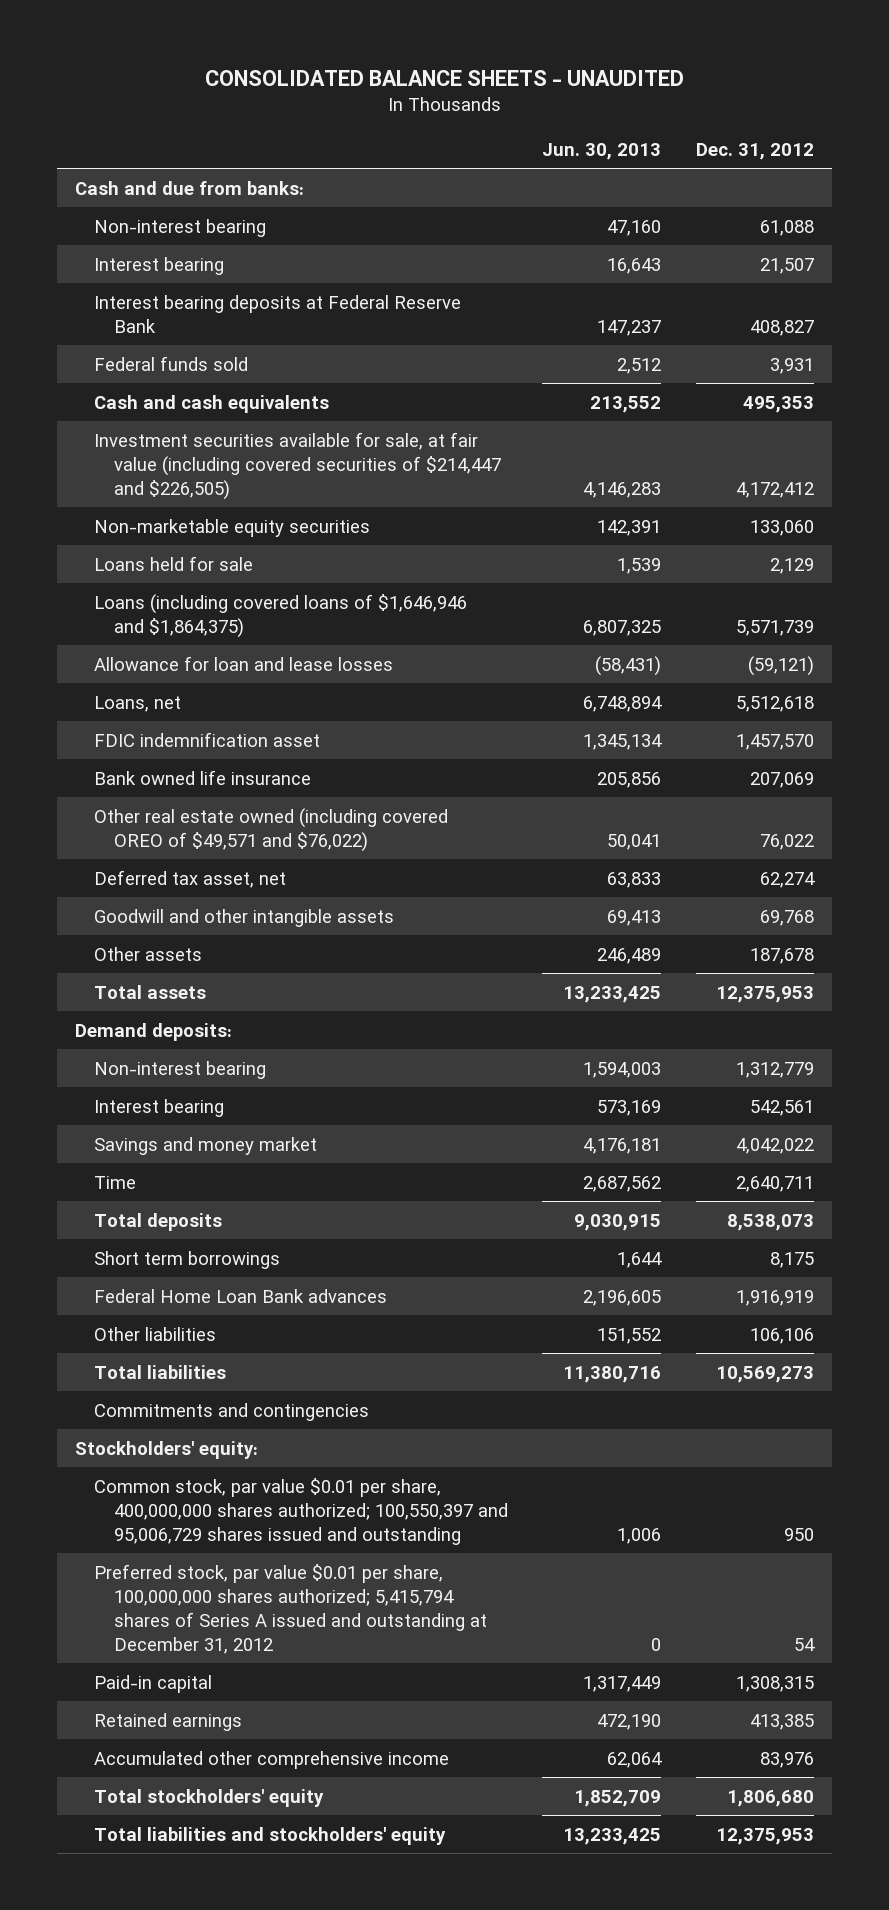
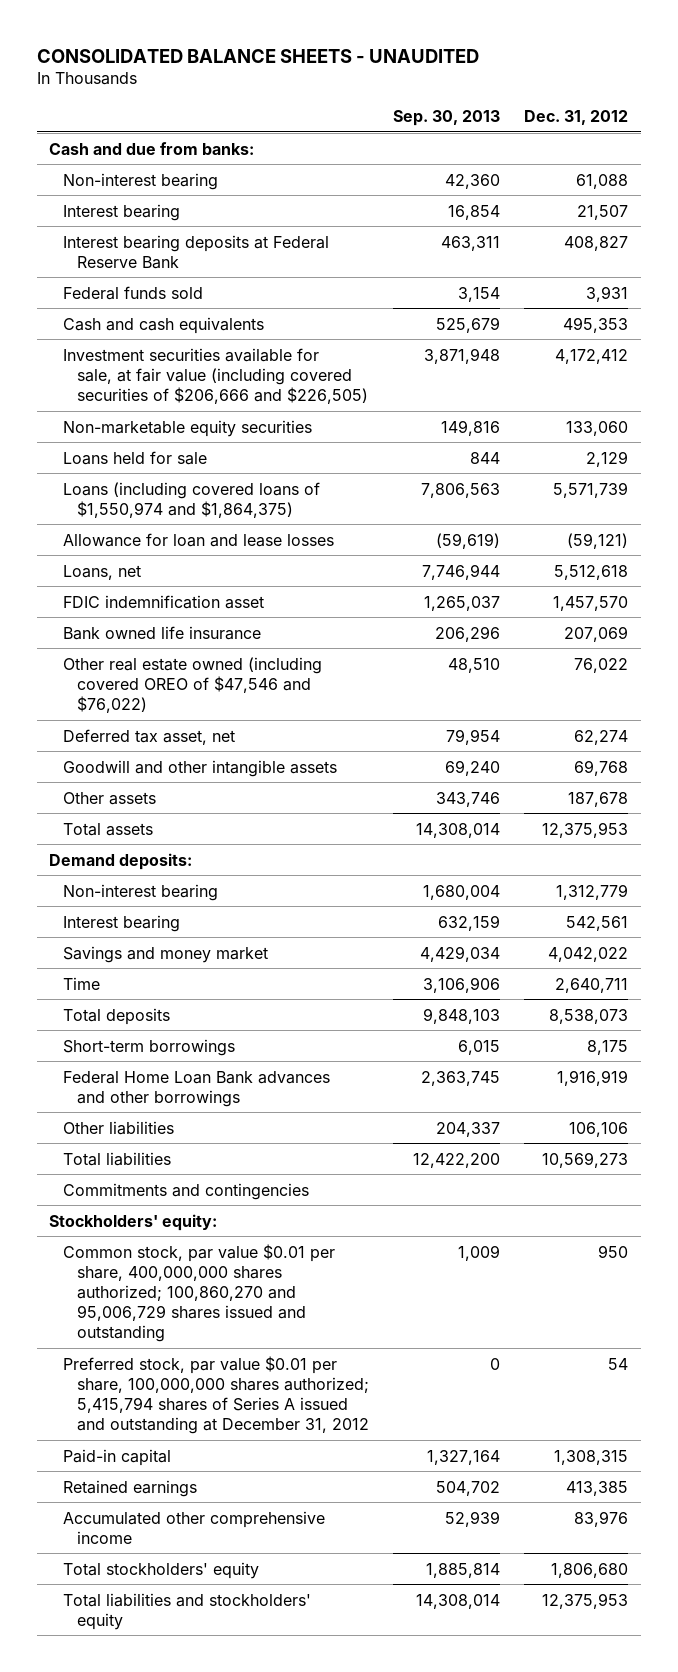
- | Jun. 30, 2013 | Dec. 31, 2012
+ | Sep. 30, 2013 | Dec. 31, 2012
- Investment securities available for sale, at fair value (including covered securities of $214,447 and $226,505) | 4,146,283 | 4,172,412
+ Investment securities available for sale, at fair value (including covered securities of $206,666 and $226,505) | 3,871,948 | 4,172,412
- Loans (including covered loans of $1,646,946 and $1,864,375) | 6,807,325 | 5,571,739
+ Loans (including covered loans of $1,550,974 and $1,864,375) | 7,806,563 | 5,571,739
- Other real estate owned (including covered OREO of $49,571 and $76,022) | 50,041 | 76,022
+ Other real estate owned (including covered OREO of $47,546 and $76,022) | 48,510 | 76,022
- Short term borrowings | 1,644 | 8,175
- Federal Home Loan Bank advances | 2,196,605 | 1,916,919
+ Short-term borrowings | 6,015 | 8,175
+ Federal Home Loan Bank advances and other borrowings | 2,363,745 | 1,916,919
- Common stock, par value $0.01 per share, 400,000,000 shares authorized; 100,550,397 and 95,006,729 shares issued and outstanding | 1,006 | 950
+ Common stock, par value $0.01 per share, 400,000,000 shares authorized; 100,860,270 and 95,006,729 shares issued and outstanding | 1,009 | 950

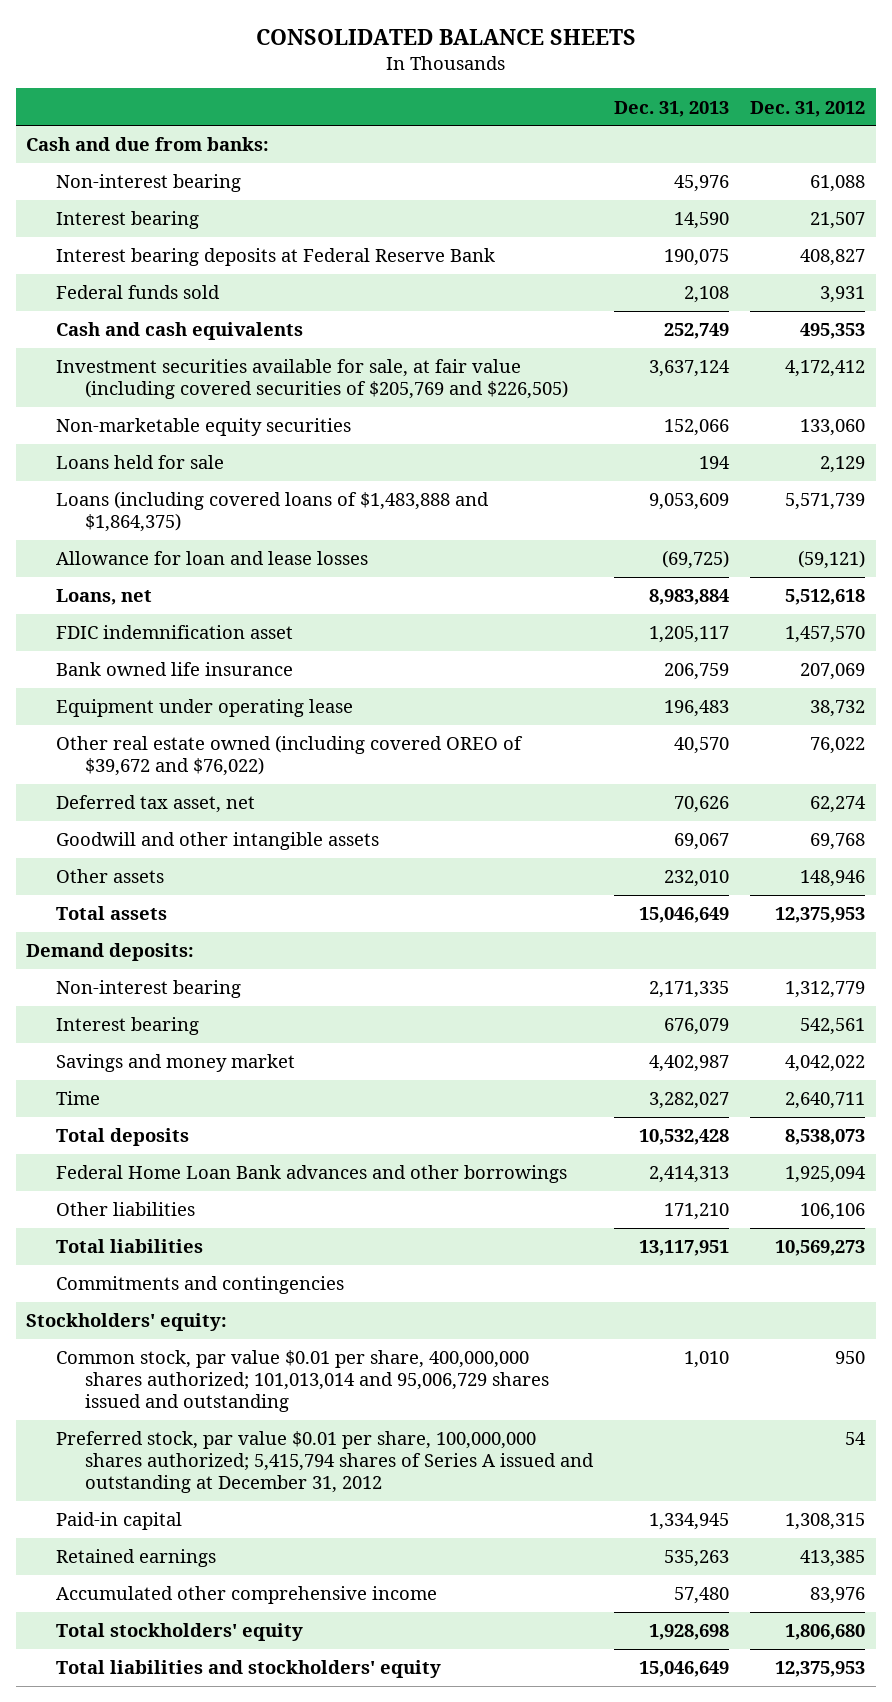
- CONSOLIDATED BALANCE SHEETS - UNAUDITED
+ CONSOLIDATED BALANCE SHEETS
- | Sep. 30, 2013 | Dec. 31, 2012
+ | Dec. 31, 2013 | Dec. 31, 2012
- Investment securities available for sale, at fair value (including covered securities of $206,666 and $226,505) | 3,871,948 | 4,172,412
+ Investment securities available for sale, at fair value (including covered securities of $205,769 and $226,505) | 3,637,124 | 4,172,412
- Loans (including covered loans of $1,550,974 and $1,864,375) | 7,806,563 | 5,571,739
+ Loans (including covered loans of $1,483,888 and $1,864,375) | 9,053,609 | 5,571,739
- Other real estate owned (including covered OREO of $47,546 and $76,022) | 48,510 | 76,022
+ Equipment under operating lease | 196,483 | 38,732
+ Other real estate owned (including covered OREO of $39,672 and $76,022) | 40,570 | 76,022
- Other assets | 343,746 | 187,678
+ Other assets | 232,010 | 148,946
- Short-term borrowings | 6,015 | 8,175
- Federal Home Loan Bank advances and other borrowings | 2,363,745 | 1,916,919
+ Federal Home Loan Bank advances and other borrowings | 2,414,313 | 1,925,094
- Common stock, par value $0.01 per share, 400,000,000 shares authorized; 100,860,270 and 95,006,729 shares issued and outstanding | 1,009 | 950
+ Common stock, par value $0.01 per share, 400,000,000 shares authorized; 101,013,014 and 95,006,729 shares issued and outstanding | 1,010 | 950

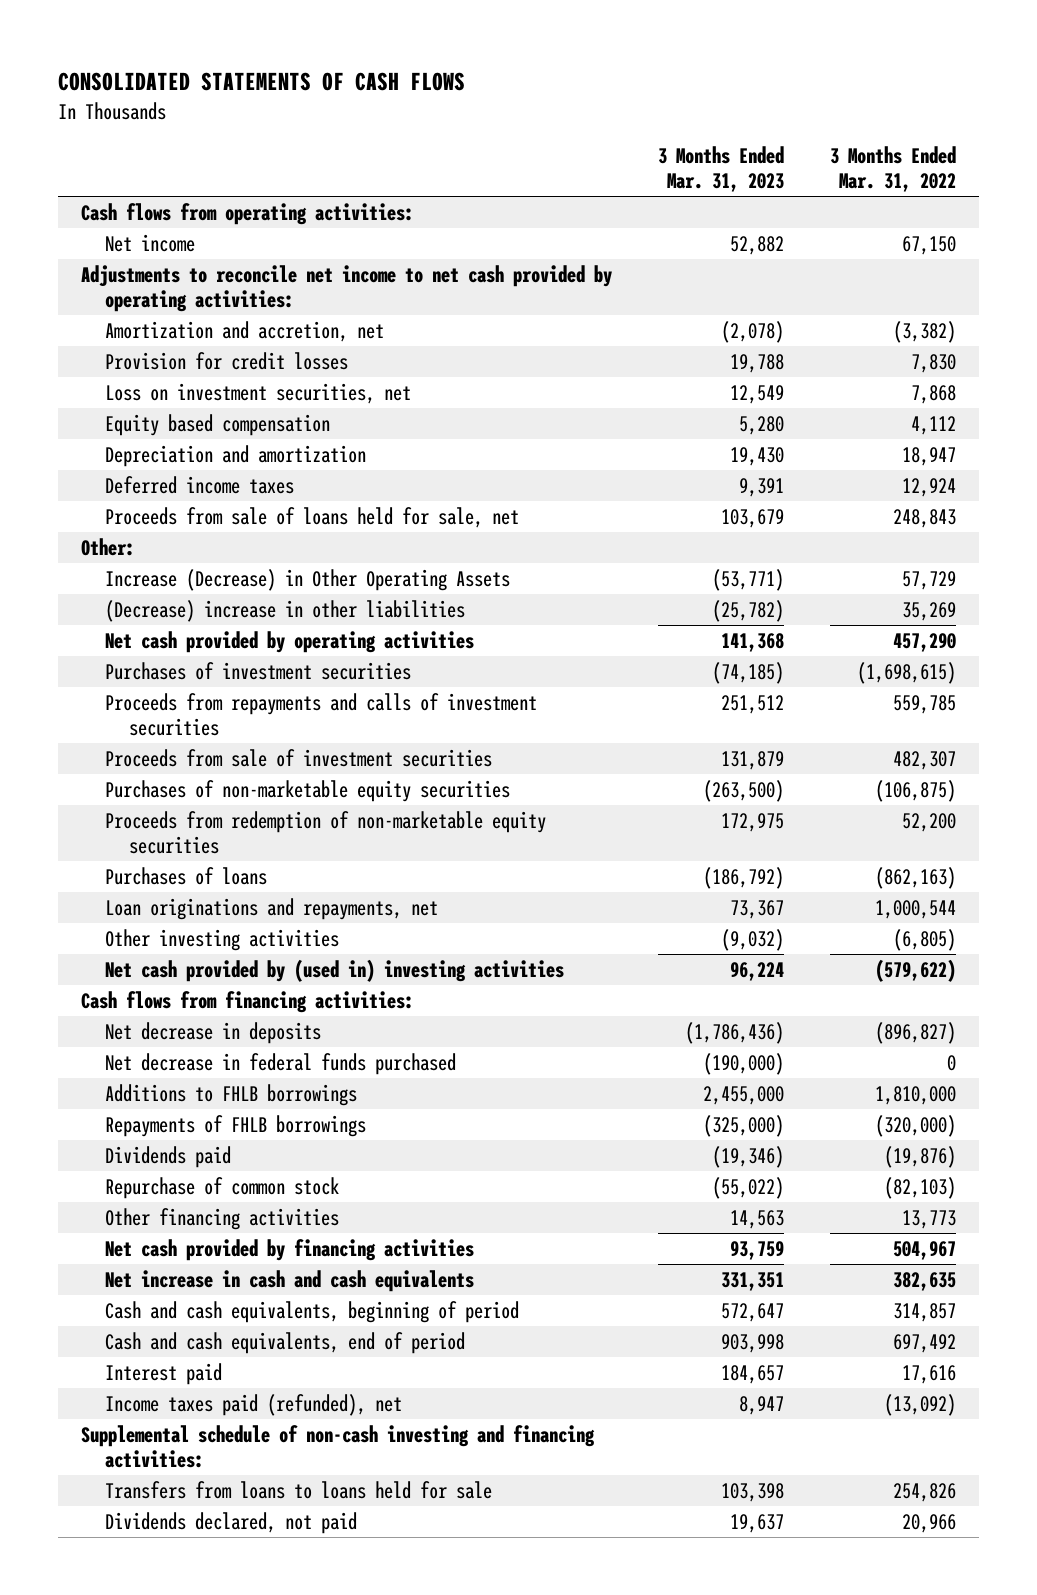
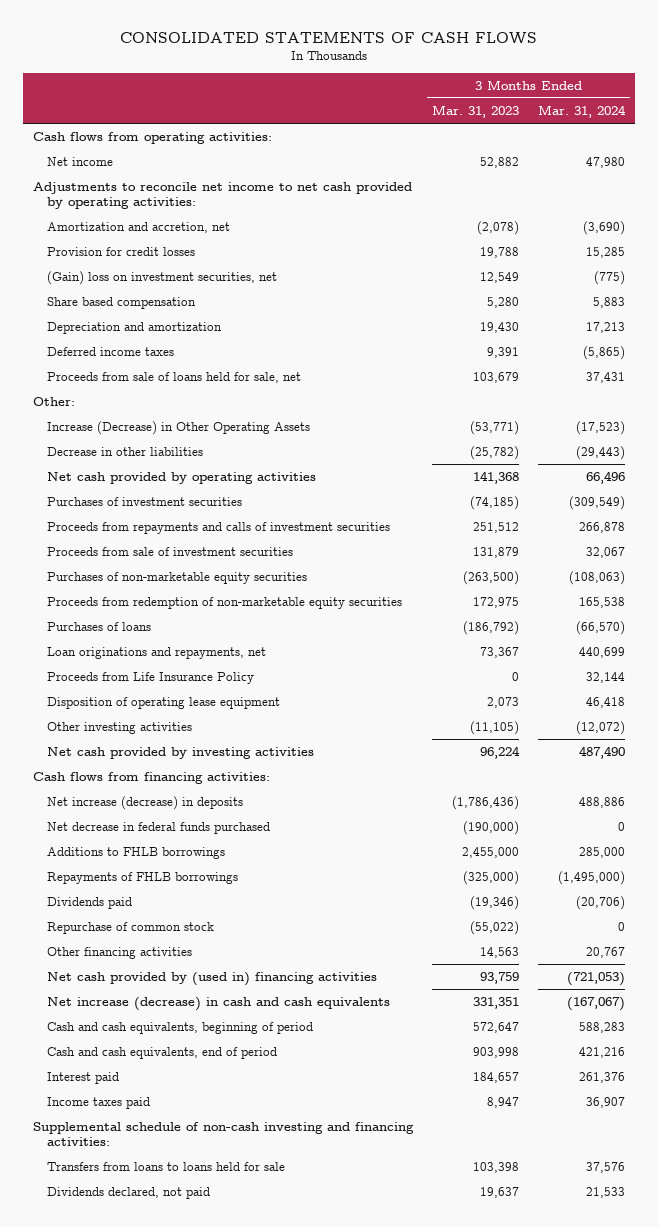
- | 3 Months Ended Mar. 31, 2023 | 3 Months Ended Mar. 31, 2022
+ | 3 Months Ended Mar. 31, 2023 | 3 Months Ended Mar. 31, 2024
- Loss on investment securities, net | 12,549 | 7,868
- Equity based compensation | 5,280 | 4,112
+ (Gain) loss on investment securities, net | 12,549 | (775)
+ Share based compensation | 5,280 | 5,883
- (Decrease) increase in other liabilities | (25,782) | 35,269
+ Decrease in other liabilities | (25,782) | (29,443)
- Other investing activities | (9,032) | (6,805)
- Net cash provided by (used in) investing activities | 96,224 | (579,622)
+ Proceeds from Life Insurance Policy | 0 | 32,144
+ Disposition of operating lease equipment | 2,073 | 46,418
+ Other investing activities | (11,105) | (12,072)
+ Net cash provided by investing activities | 96,224 | 487,490
- Net decrease in deposits | (1,786,436) | (896,827)
+ Net increase (decrease) in deposits | (1,786,436) | 488,886
- Net cash provided by financing activities | 93,759 | 504,967
- Net increase in cash and cash equivalents | 331,351 | 382,635
+ Net cash provided by (used in) financing activities | 93,759 | (721,053)
+ Net increase (decrease) in cash and cash equivalents | 331,351 | (167,067)
- Income taxes paid (refunded), net | 8,947 | (13,092)
+ Income taxes paid | 8,947 | 36,907

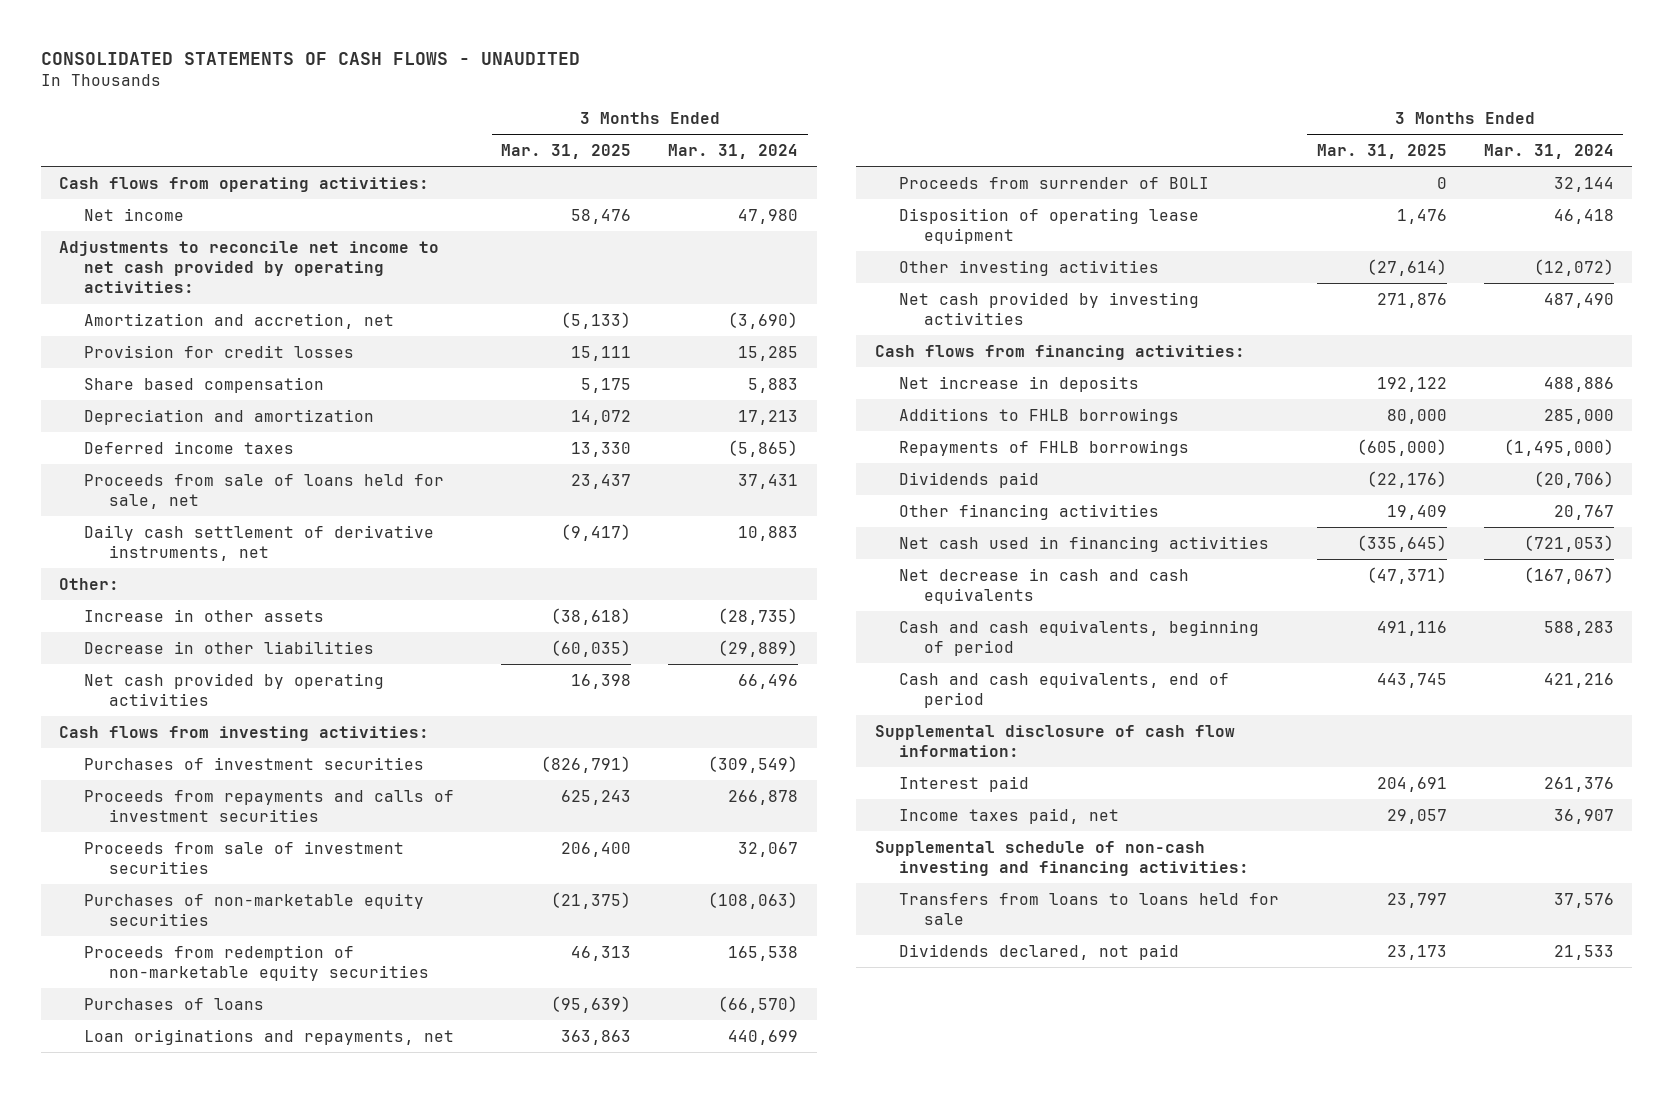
- CONSOLIDATED STATEMENTS OF CASH FLOWS
+ CONSOLIDATED STATEMENTS OF CASH FLOWS - UNAUDITED
- | 3 Months Ended Mar. 31, 2023 | 3 Months Ended Mar. 31, 2024
+ | 3 Months Ended Mar. 31, 2025 | 3 Months Ended Mar. 31, 2024
- (Gain) loss on investment securities, net | 12,549 | (775)
+ Daily cash settlement of derivative instruments, net | (9,417) | 10,883
- Increase (Decrease) in Other Operating Assets | (53,771) | (17,523)
- Decrease in other liabilities | (25,782) | (29,443)
+ Increase in other assets | (38,618) | (28,735)
+ Decrease in other liabilities | (60,035) | (29,889)
+ Cash flows from investing activities:
- Proceeds from Life Insurance Policy | 0 | 32,144
+ Proceeds from surrender of BOLI | 0 | 32,144
- Net increase (decrease) in deposits | (1,786,436) | 488,886
- Net decrease in federal funds purchased | (190,000) | 0
+ Net increase in deposits | 192,122 | 488,886
- Repurchase of common stock | (55,022) | 0
- Net cash provided by (used in) financing activities | 93,759 | (721,053)
- Net increase (decrease) in cash and cash equivalents | 331,351 | (167,067)
+ Net cash used in financing activities | (335,645) | (721,053)
+ Net decrease in cash and cash equivalents | (47,371) | (167,067)
+ Supplemental disclosure of cash flow information:
- Income taxes paid | 8,947 | 36,907
+ Income taxes paid, net | 29,057 | 36,907

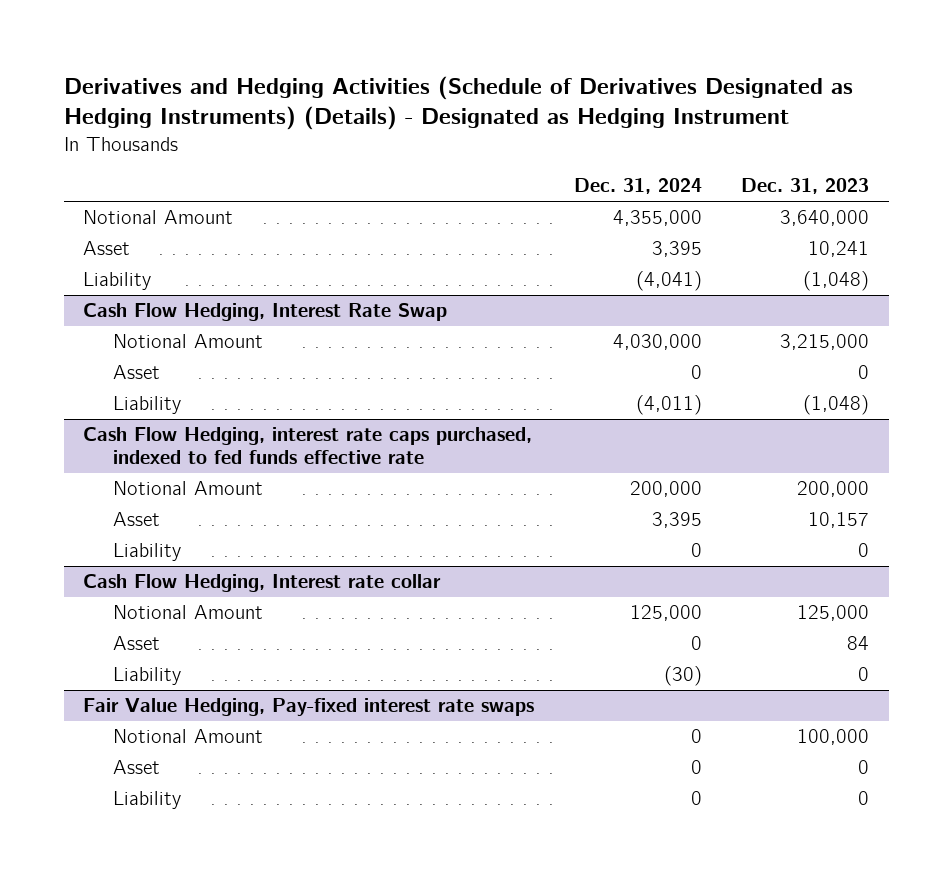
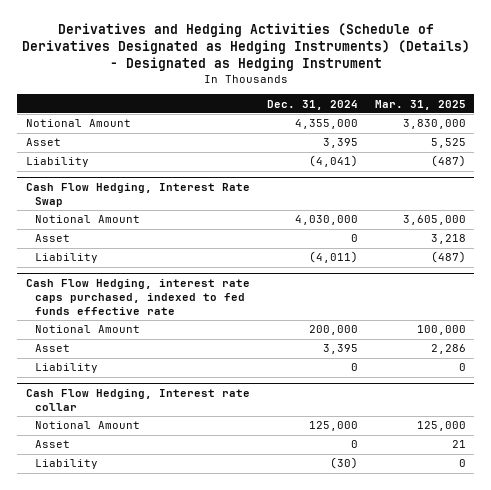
- | Dec. 31, 2024 | Dec. 31, 2023
+ | Dec. 31, 2024 | Mar. 31, 2025
- Fair Value Hedging, Pay-fixed interest rate swaps
- Notional Amount | 0 | 100,000
- Asset | 0 | 0
- Liability | 0 | 0

